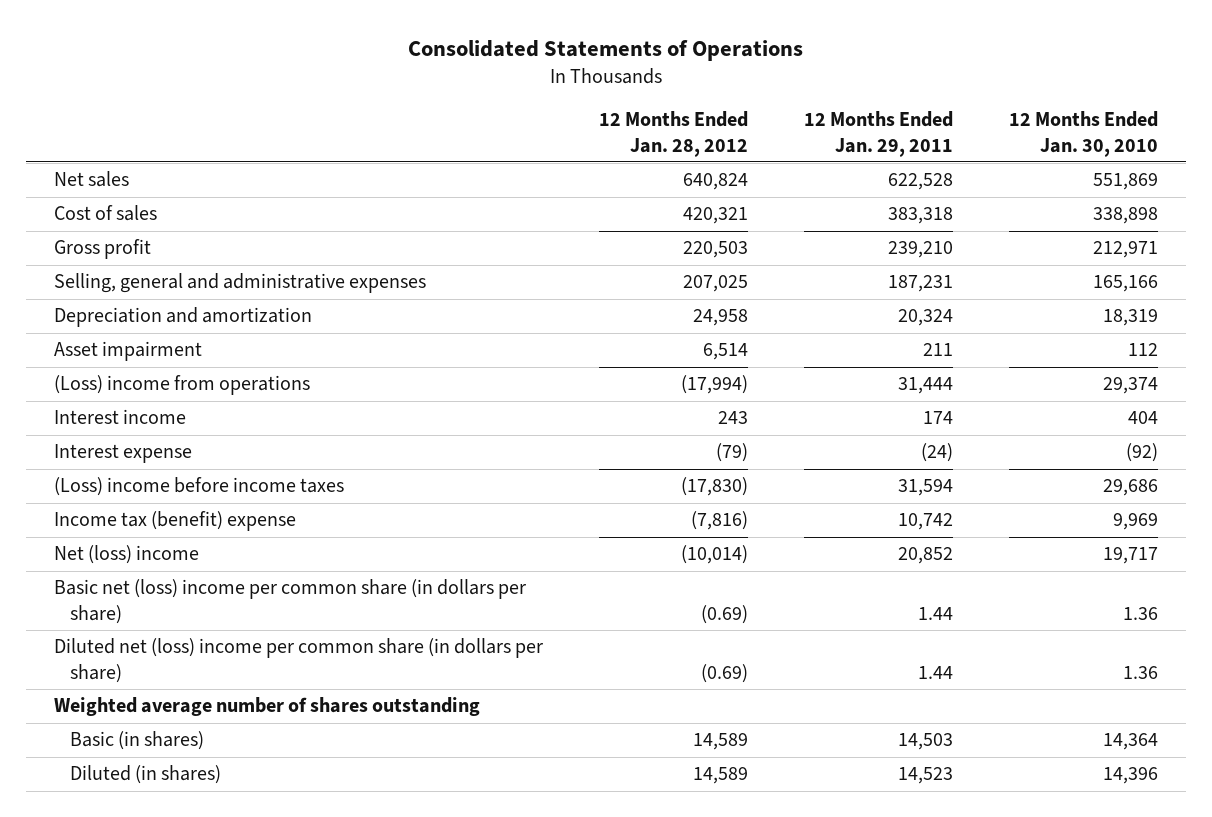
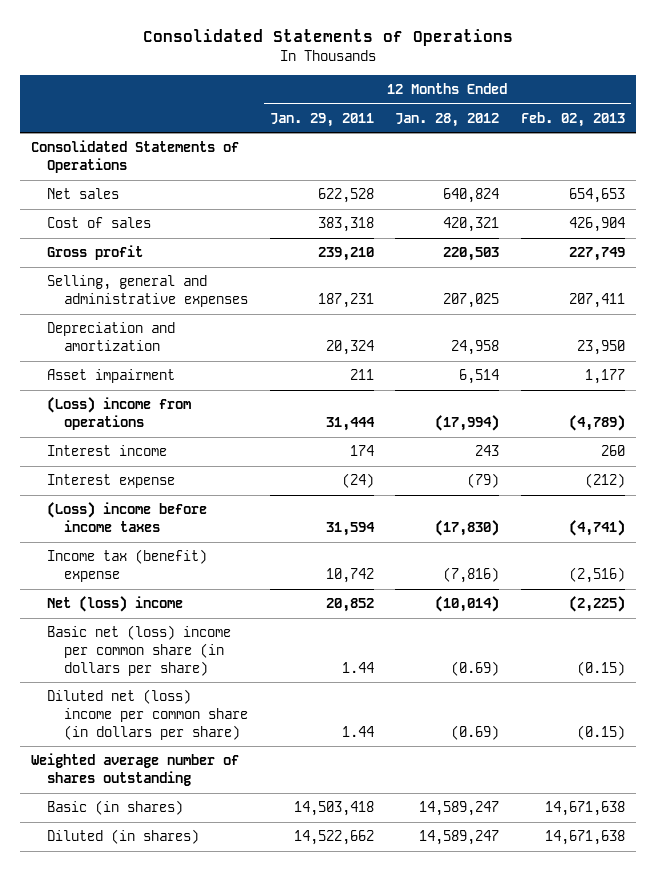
- | 12 Months Ended Jan. 28, 2012 | 12 Months Ended Jan. 29, 2011 | 12 Months Ended Jan. 30, 2010
+ | 12 Months Ended Jan. 29, 2011 | 12 Months Ended Jan. 28, 2012 | 12 Months Ended Feb. 02, 2013
+ Consolidated Statements of Operations
- Basic (in shares) | 14,589 | 14,503 | 14,364
- Diluted (in shares) | 14,589 | 14,523 | 14,396
+ Basic (in shares) | 14,503,418 | 14,589,247 | 14,671,638
+ Diluted (in shares) | 14,522,662 | 14,589,247 | 14,671,638

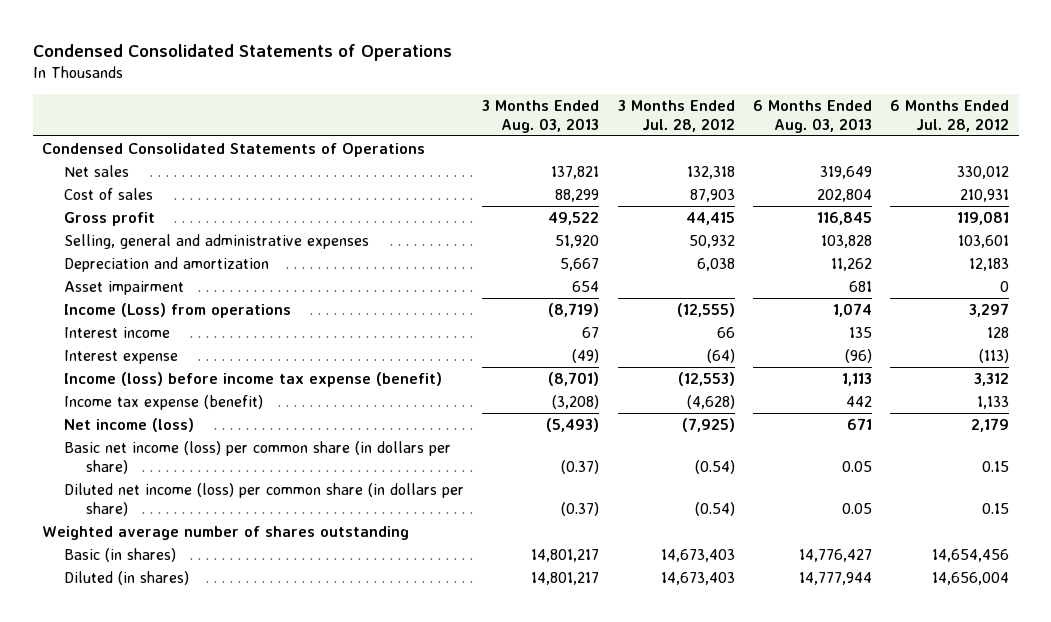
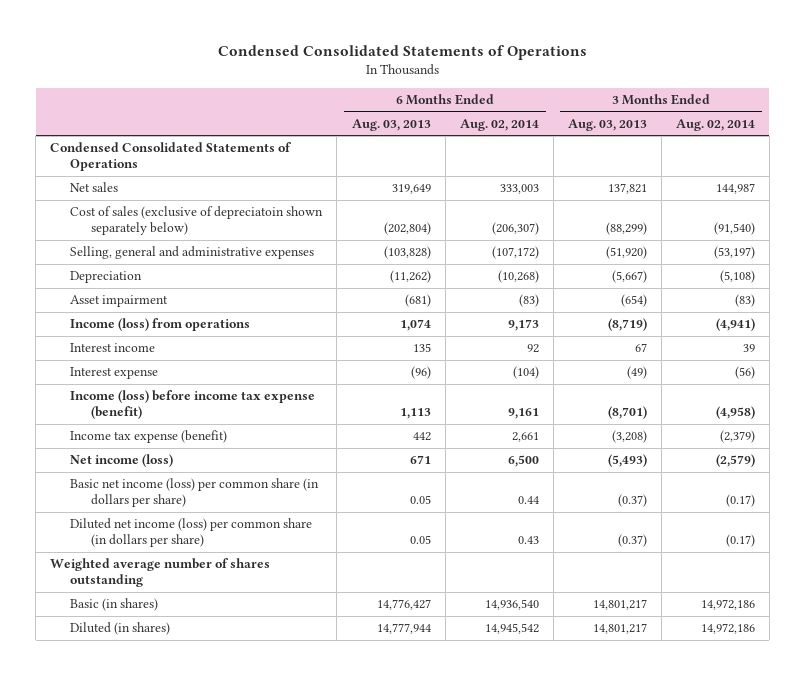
- | 3 Months Ended Aug. 03, 2013 | 3 Months Ended Jul. 28, 2012 | 6 Months Ended Aug. 03, 2013 | 6 Months Ended Jul. 28, 2012
+ | 6 Months Ended Aug. 03, 2013 | 6 Months Ended Aug. 02, 2014 | 3 Months Ended Aug. 03, 2013 | 3 Months Ended Aug. 02, 2014
- Cost of sales | 88,299 | 87,903 | 202,804 | 210,931
- Gross profit | 49,522 | 44,415 | 116,845 | 119,081
- Selling, general and administrative expenses | 51,920 | 50,932 | 103,828 | 103,601
- Depreciation and amortization | 5,667 | 6,038 | 11,262 | 12,183
- Asset impairment | 654 | | 681 | 0
- Income (Loss) from operations | (8,719) | (12,555) | 1,074 | 3,297
+ Cost of sales (exclusive of depreciatoin shown separately below) | (202,804) | (206,307) | (88,299) | (91,540)
+ Selling, general and administrative expenses | (103,828) | (107,172) | (51,920) | (53,197)
+ Depreciation | (11,262) | (10,268) | (5,667) | (5,108)
+ Asset impairment | (681) | (83) | (654) | (83)
+ Income (loss) from operations | 1,074 | 9,173 | (8,719) | (4,941)

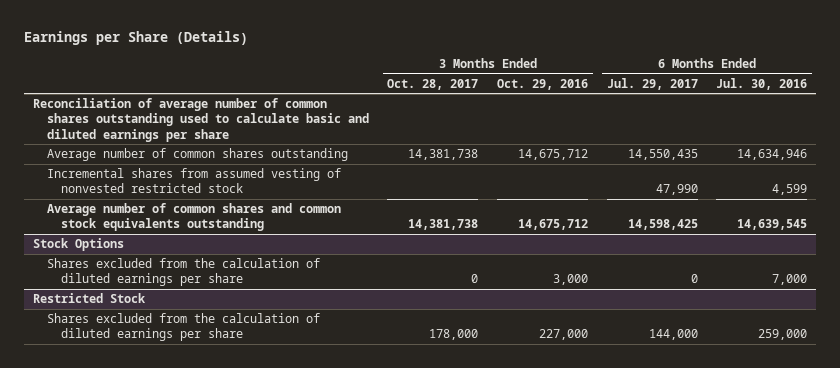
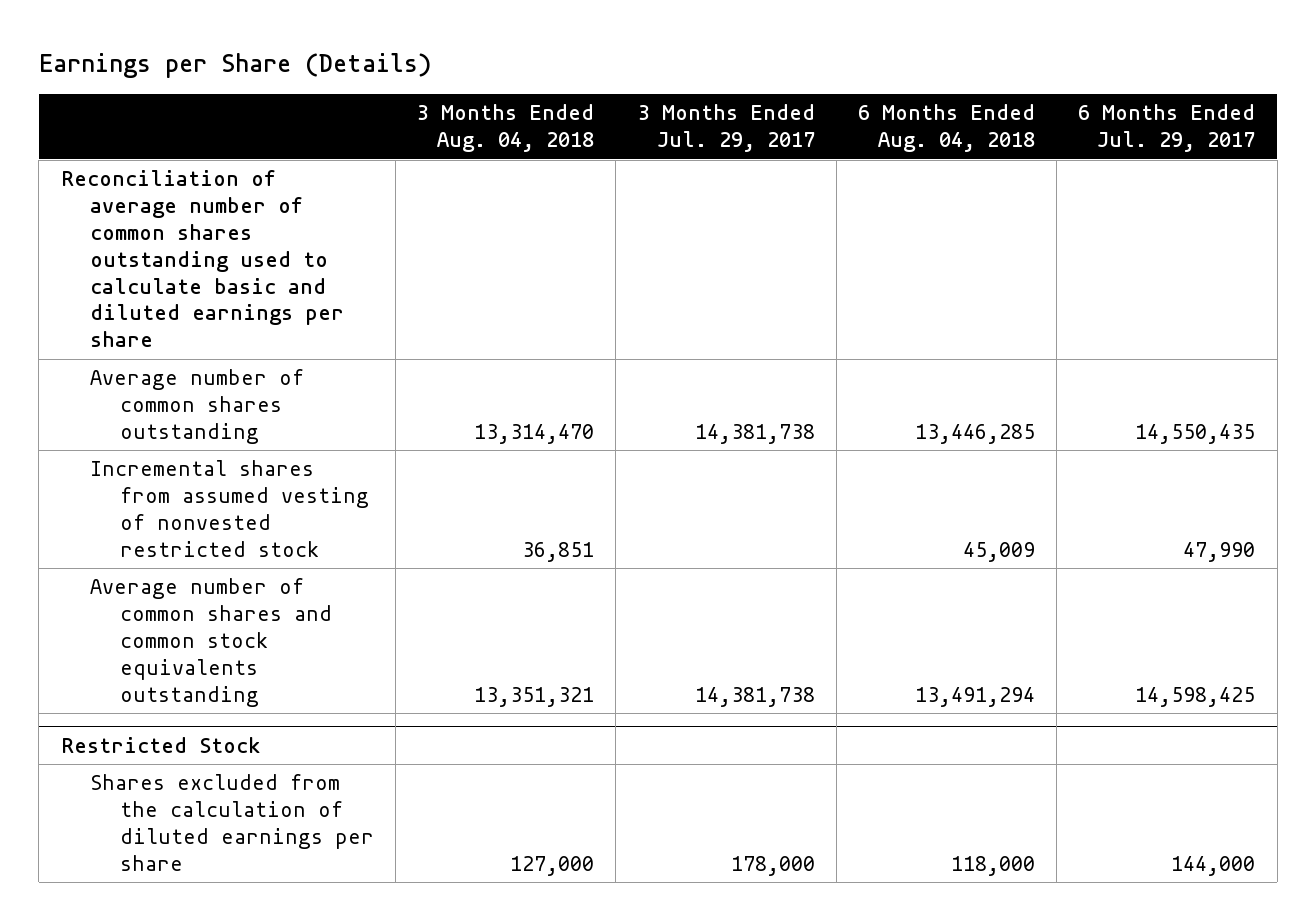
- | 3 Months Ended Oct. 28, 2017 | 3 Months Ended Oct. 29, 2016 | 6 Months Ended Jul. 29, 2017 | 6 Months Ended Jul. 30, 2016
+ | 3 Months Ended Aug. 04, 2018 | 3 Months Ended Jul. 29, 2017 | 6 Months Ended Aug. 04, 2018 | 6 Months Ended Jul. 29, 2017
- Stock Options
- Shares excluded from the calculation of diluted earnings per share | 0 | 3,000 | 0 | 7,000

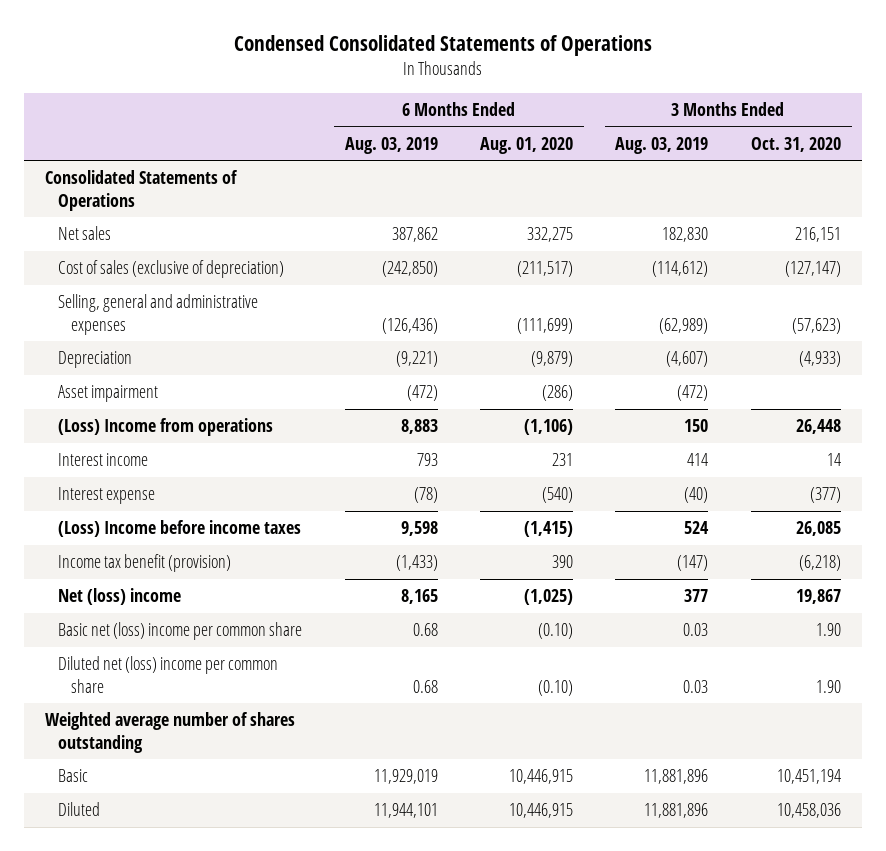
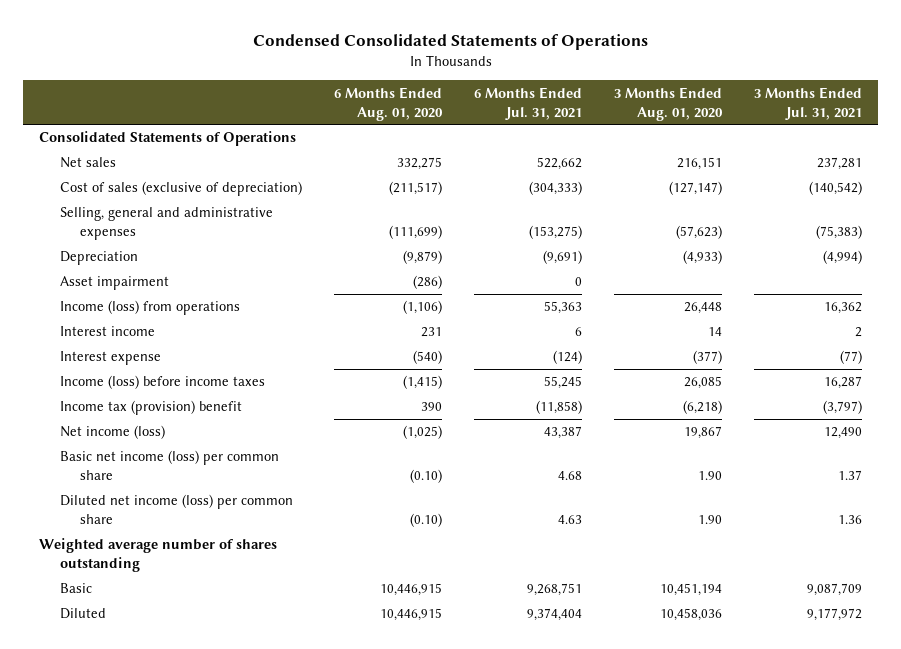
- | 6 Months Ended Aug. 03, 2019 | 6 Months Ended Aug. 01, 2020 | 3 Months Ended Aug. 03, 2019 | 3 Months Ended Oct. 31, 2020
+ | 6 Months Ended Aug. 01, 2020 | 6 Months Ended Jul. 31, 2021 | 3 Months Ended Aug. 01, 2020 | 3 Months Ended Jul. 31, 2021
- (Loss) Income from operations | 8,883 | (1,106) | 150 | 26,448
+ Income (loss) from operations | (1,106) | 55,363 | 26,448 | 16,362
- (Loss) Income before income taxes | 9,598 | (1,415) | 524 | 26,085
- Income tax benefit (provision) | (1,433) | 390 | (147) | (6,218)
- Net (loss) income | 8,165 | (1,025) | 377 | 19,867
- Basic net (loss) income per common share | 0.68 | (0.10) | 0.03 | 1.90
- Diluted net (loss) income per common share | 0.68 | (0.10) | 0.03 | 1.90
+ Income (loss) before income taxes | (1,415) | 55,245 | 26,085 | 16,287
+ Income tax (provision) benefit | 390 | (11,858) | (6,218) | (3,797)
+ Net income (loss) | (1,025) | 43,387 | 19,867 | 12,490
+ Basic net income (loss) per common share | (0.10) | 4.68 | 1.90 | 1.37
+ Diluted net income (loss) per common share | (0.10) | 4.63 | 1.90 | 1.36

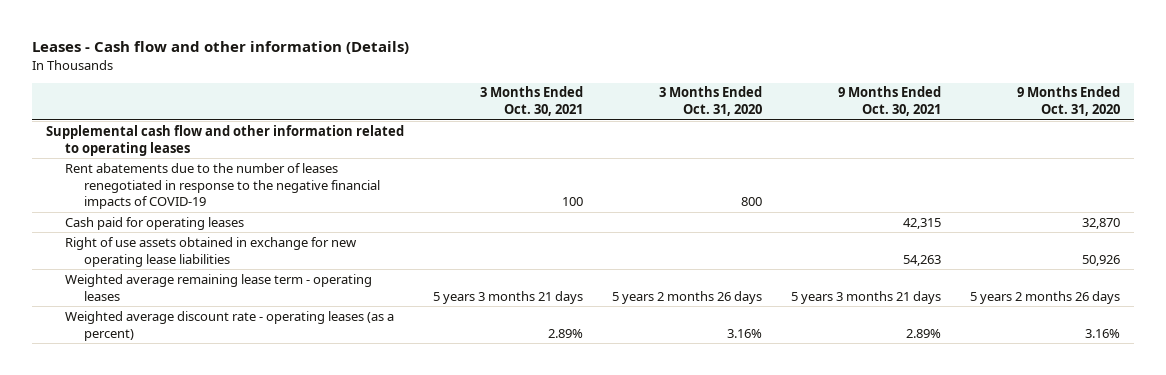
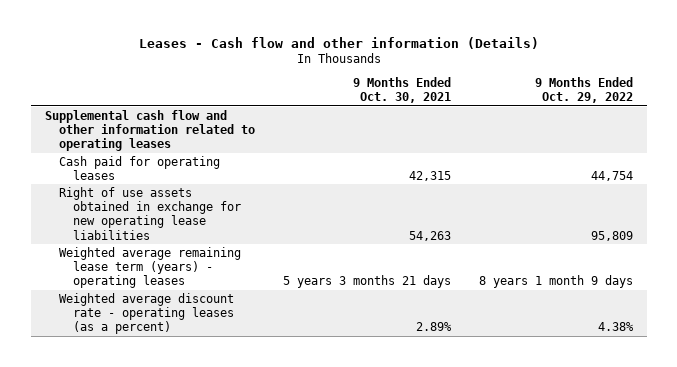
- | 3 Months Ended Oct. 30, 2021 | 3 Months Ended Oct. 31, 2020 | 9 Months Ended Oct. 30, 2021 | 9 Months Ended Oct. 31, 2020
+ | 9 Months Ended Oct. 30, 2021 | 9 Months Ended Oct. 29, 2022
- Rent abatements due to the number of leases renegotiated in response to the negative financial impacts of COVID-19 | 100 | 800 | |
- Weighted average remaining lease term - operating leases | 5 years 3 months 21 days | 5 years 2 months 26 days | 5 years 3 months 21 days | 5 years 2 months 26 days
+ Weighted average remaining lease term (years) - operating leases | 5 years 3 months 21 days | 8 years 1 month 9 days

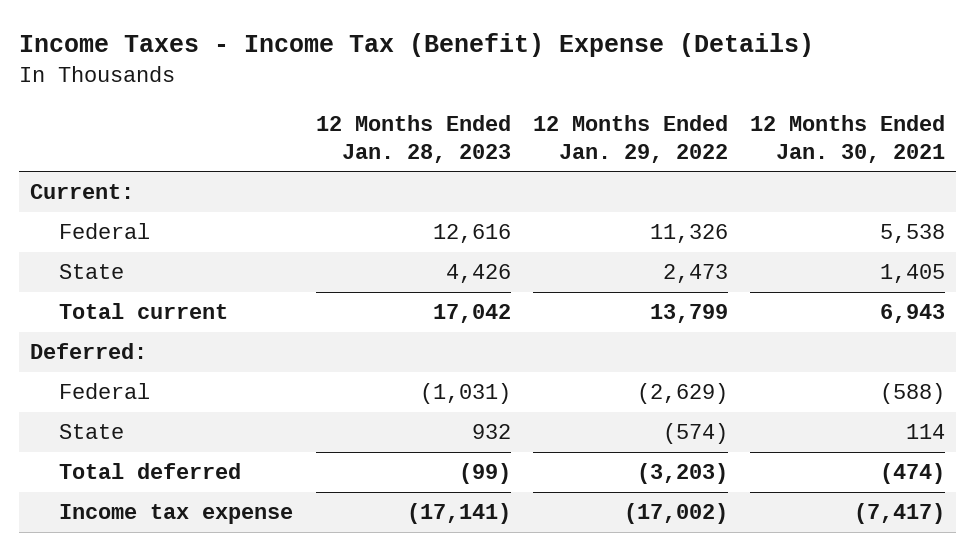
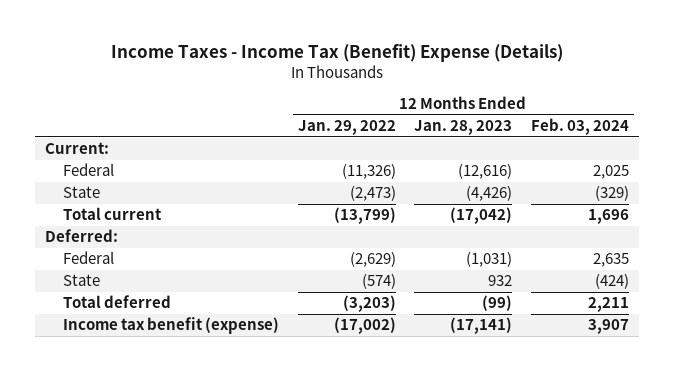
- | 12 Months Ended Jan. 28, 2023 | 12 Months Ended Jan. 29, 2022 | 12 Months Ended Jan. 30, 2021
+ | 12 Months Ended Jan. 29, 2022 | 12 Months Ended Jan. 28, 2023 | 12 Months Ended Feb. 03, 2024
- Federal | 12,616 | 11,326 | 5,538
- State | 4,426 | 2,473 | 1,405
- Total current | 17,042 | 13,799 | 6,943
+ Federal | (11,326) | (12,616) | 2,025
+ State | (2,473) | (4,426) | (329)
+ Total current | (13,799) | (17,042) | 1,696
- Income tax expense | (17,141) | (17,002) | (7,417)
+ Income tax benefit (expense) | (17,002) | (17,141) | 3,907

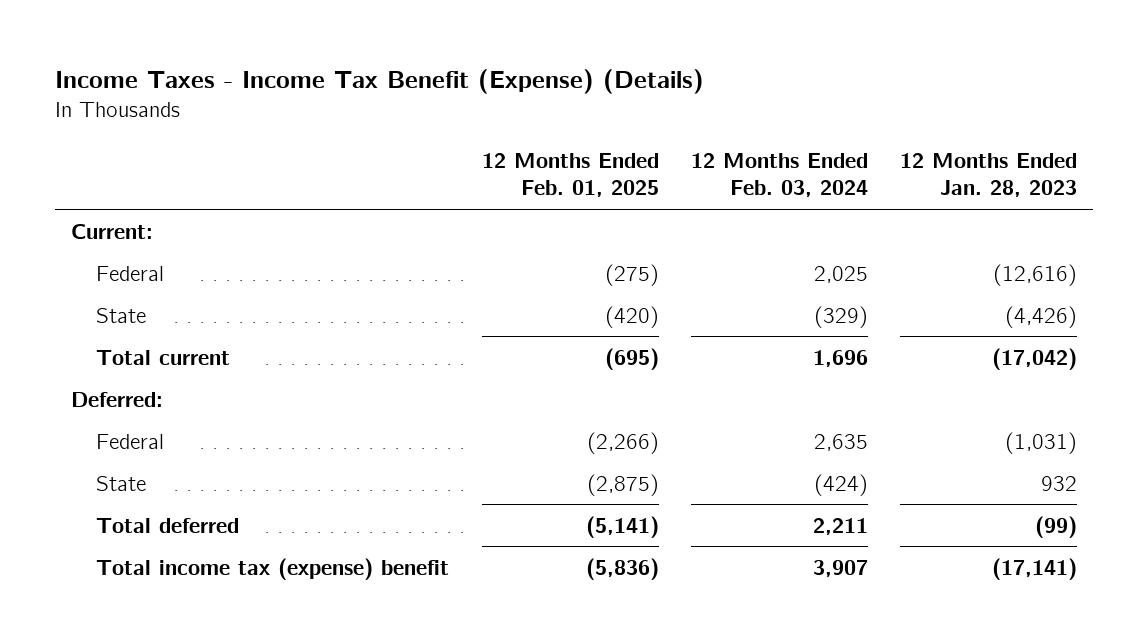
- Income Taxes - Income Tax (Benefit) Expense (Details)
+ Income Taxes - Income Tax Benefit (Expense) (Details)
- | 12 Months Ended Jan. 29, 2022 | 12 Months Ended Jan. 28, 2023 | 12 Months Ended Feb. 03, 2024
+ | 12 Months Ended Feb. 01, 2025 | 12 Months Ended Feb. 03, 2024 | 12 Months Ended Jan. 28, 2023
- Income tax benefit (expense) | (17,002) | (17,141) | 3,907
+ Total income tax (expense) benefit | (5,836) | 3,907 | (17,141)

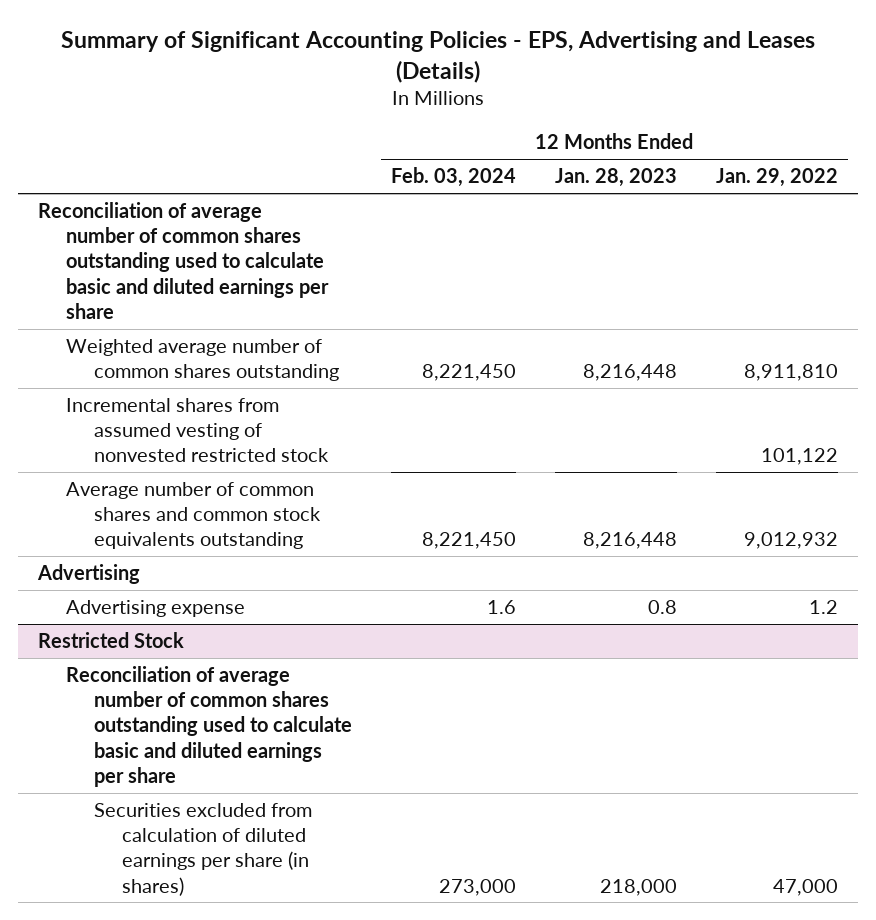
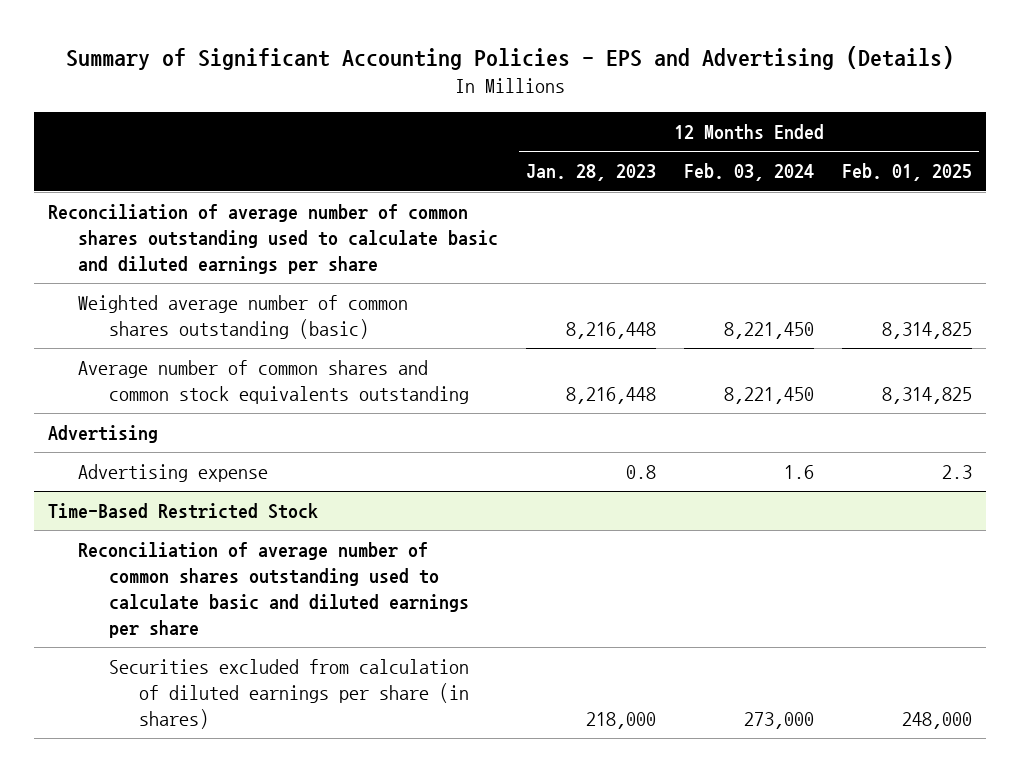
- Summary of Significant Accounting Policies - EPS, Advertising and Leases (Details)
+ Summary of Significant Accounting Policies - EPS and Advertising (Details)
- | 12 Months Ended Feb. 03, 2024 | 12 Months Ended Jan. 28, 2023 | 12 Months Ended Jan. 29, 2022
+ | 12 Months Ended Jan. 28, 2023 | 12 Months Ended Feb. 03, 2024 | 12 Months Ended Feb. 01, 2025
- Weighted average number of common shares outstanding | 8,221,450 | 8,216,448 | 8,911,810
- Incremental shares from assumed vesting of nonvested restricted stock | | | 101,122
+ Weighted average number of common shares outstanding (basic) | 8,216,448 | 8,221,450 | 8,314,825
- Restricted Stock
+ Time-Based Restricted Stock

